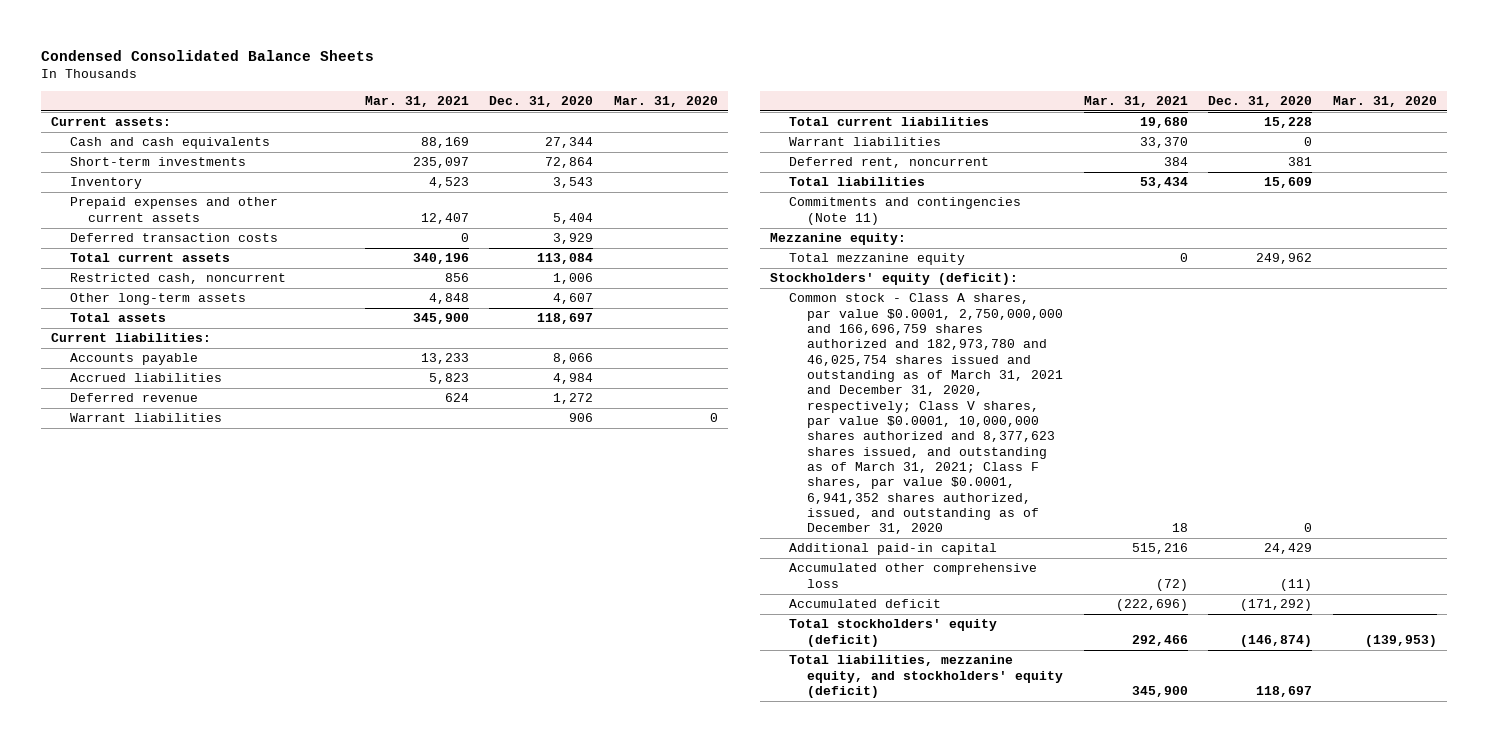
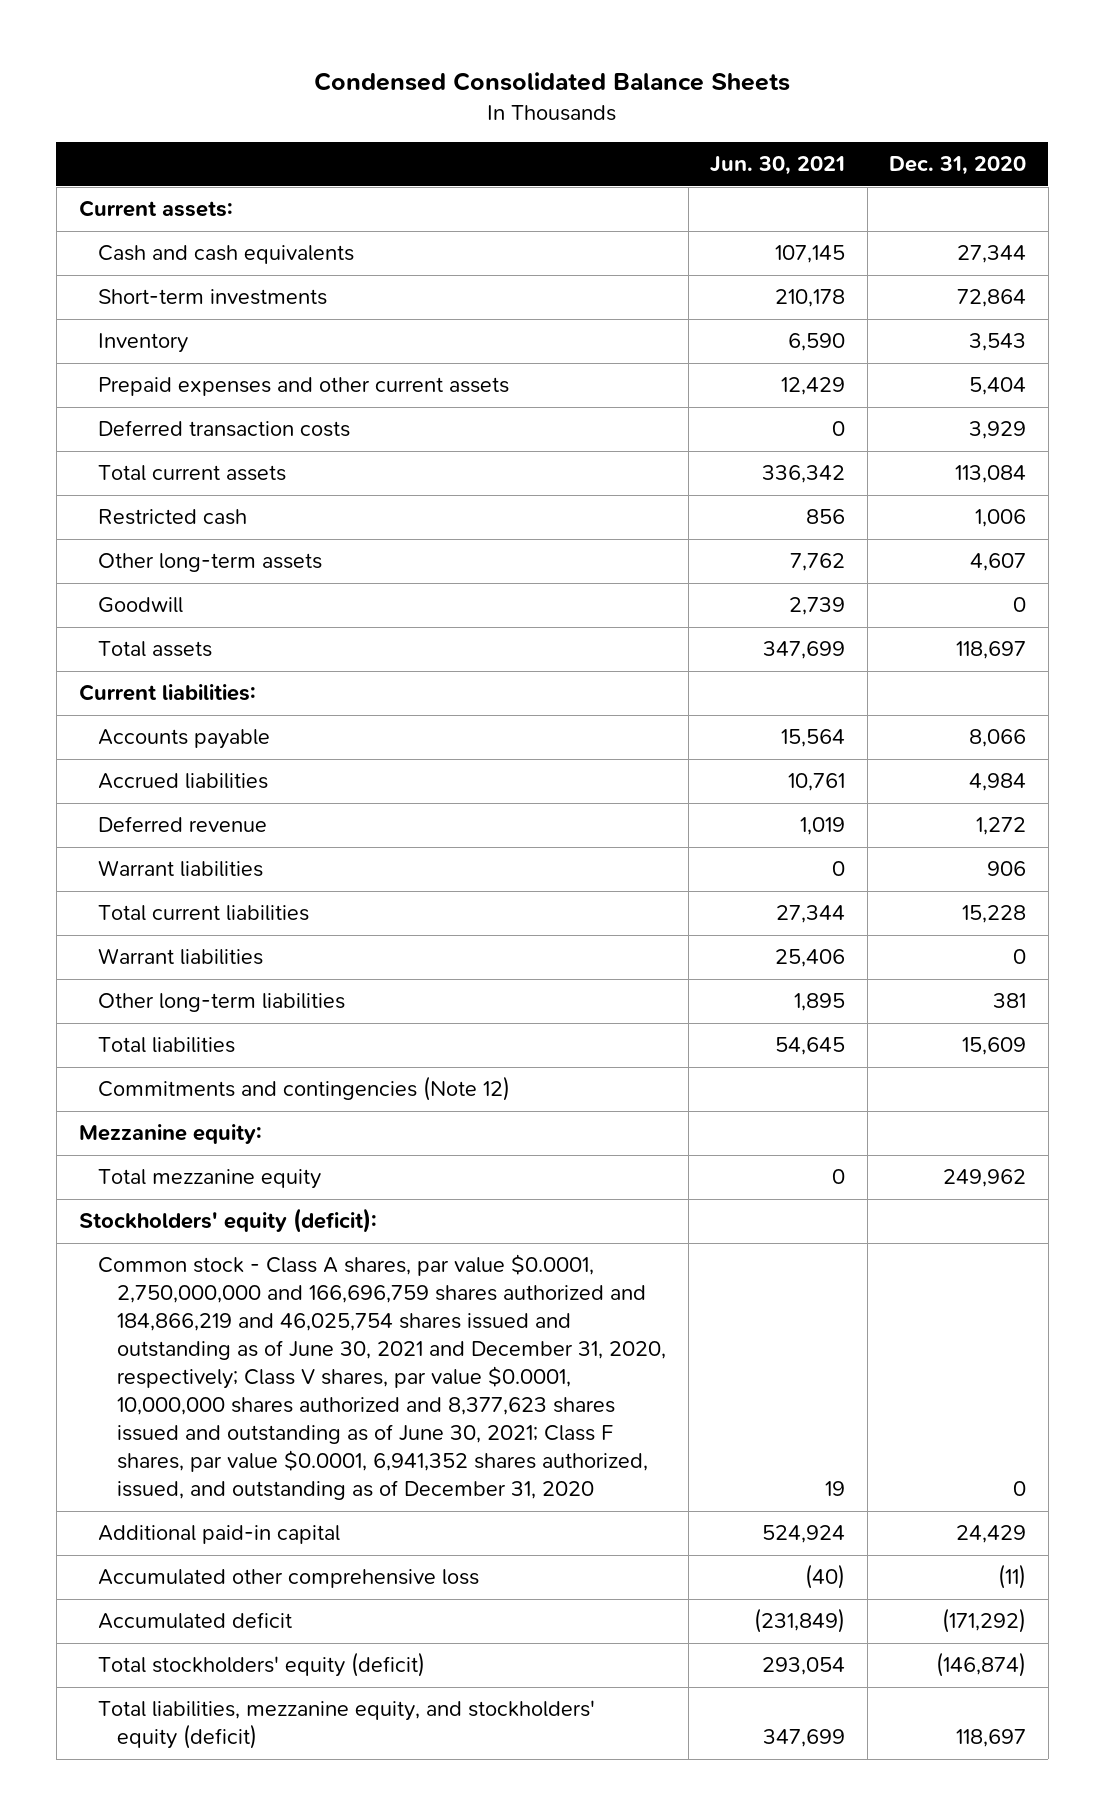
- | Mar. 31, 2021 | Dec. 31, 2020 | Mar. 31, 2020
+ | Jun. 30, 2021 | Dec. 31, 2020
- Restricted cash, noncurrent | 856 | 1,006 |
+ Restricted cash | 856 | 1,006
+ Goodwill | 2,739 | 0
- Deferred rent, noncurrent | 384 | 381 |
+ Other long-term liabilities | 1,895 | 381
- Commitments and contingencies (Note 11)
+ Commitments and contingencies (Note 12)
- Common stock - Class A shares, par value $0.0001, 2,750,000,000 and 166,696,759 shares authorized and 182,973,780 and 46,025,754 shares issued and outstanding as of March 31, 2021 and December 31, 2020, respectively; Class V shares, par value $0.0001, 10,000,000 shares authorized and 8,377,623 shares issued, and outstanding as of March 31, 2021; Class F shares, par value $0.0001, 6,941,352 shares authorized, issued, and outstanding as of December 31, 2020 | 18 | 0 |
+ Common stock - Class A shares, par value $0.0001, 2,750,000,000 and 166,696,759 shares authorized and 184,866,219 and 46,025,754 shares issued and outstanding as of June 30, 2021 and December 31, 2020, respectively; Class V shares, par value $0.0001, 10,000,000 shares authorized and 8,377,623 shares issued and outstanding as of June 30, 2021; Class F shares, par value $0.0001, 6,941,352 shares authorized, issued, and outstanding as of December 31, 2020 | 19 | 0

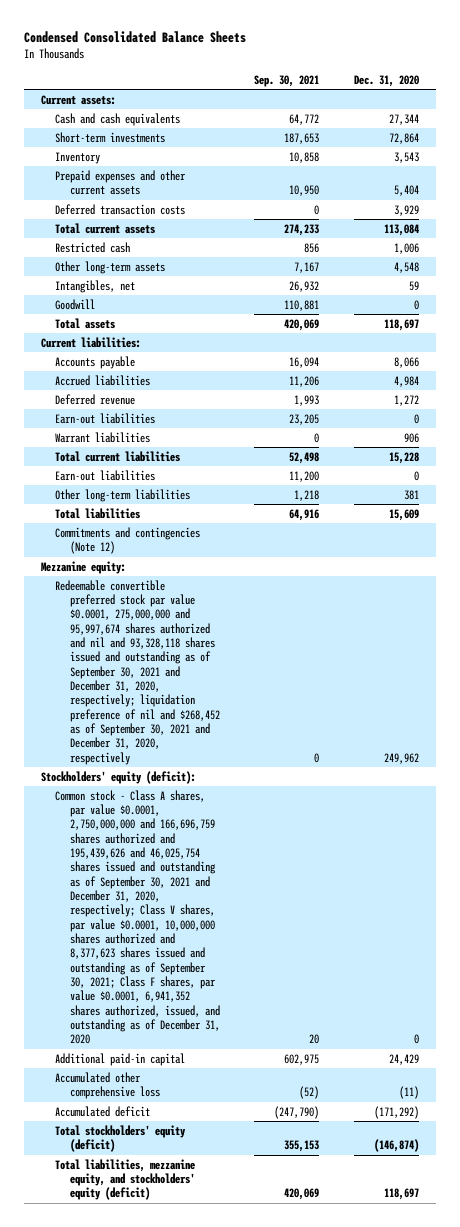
- | Jun. 30, 2021 | Dec. 31, 2020
+ | Sep. 30, 2021 | Dec. 31, 2020
- Other long-term assets | 7,762 | 4,607
+ Other long-term assets | 7,167 | 4,548
+ Intangibles, net | 26,932 | 59
+ Earn-out liabilities | 23,205 | 0
- Warrant liabilities | 25,406 | 0
+ Earn-out liabilities | 11,200 | 0
- Total mezzanine equity | 0 | 249,962
+ Redeemable convertible preferred stock par value $0.0001, 275,000,000 and 95,997,674 shares authorized and nil and 93,328,118 shares issued and outstanding as of September 30, 2021 and December 31, 2020, respectively; liquidation preference of nil and $268,452 as of September 30, 2021 and December 31, 2020, respectively | 0 | 249,962
- Common stock - Class A shares, par value $0.0001, 2,750,000,000 and 166,696,759 shares authorized and 184,866,219 and 46,025,754 shares issued and outstanding as of June 30, 2021 and December 31, 2020, respectively; Class V shares, par value $0.0001, 10,000,000 shares authorized and 8,377,623 shares issued and outstanding as of June 30, 2021; Class F shares, par value $0.0001, 6,941,352 shares authorized, issued, and outstanding as of December 31, 2020 | 19 | 0
+ Common stock - Class A shares, par value $0.0001, 2,750,000,000 and 166,696,759 shares authorized and 195,439,626 and 46,025,754 shares issued and outstanding as of September 30, 2021 and December 31, 2020, respectively; Class V shares, par value $0.0001, 10,000,000 shares authorized and 8,377,623 shares issued and outstanding as of September 30, 2021; Class F shares, par value $0.0001, 6,941,352 shares authorized, issued, and outstanding as of December 31, 2020 | 20 | 0

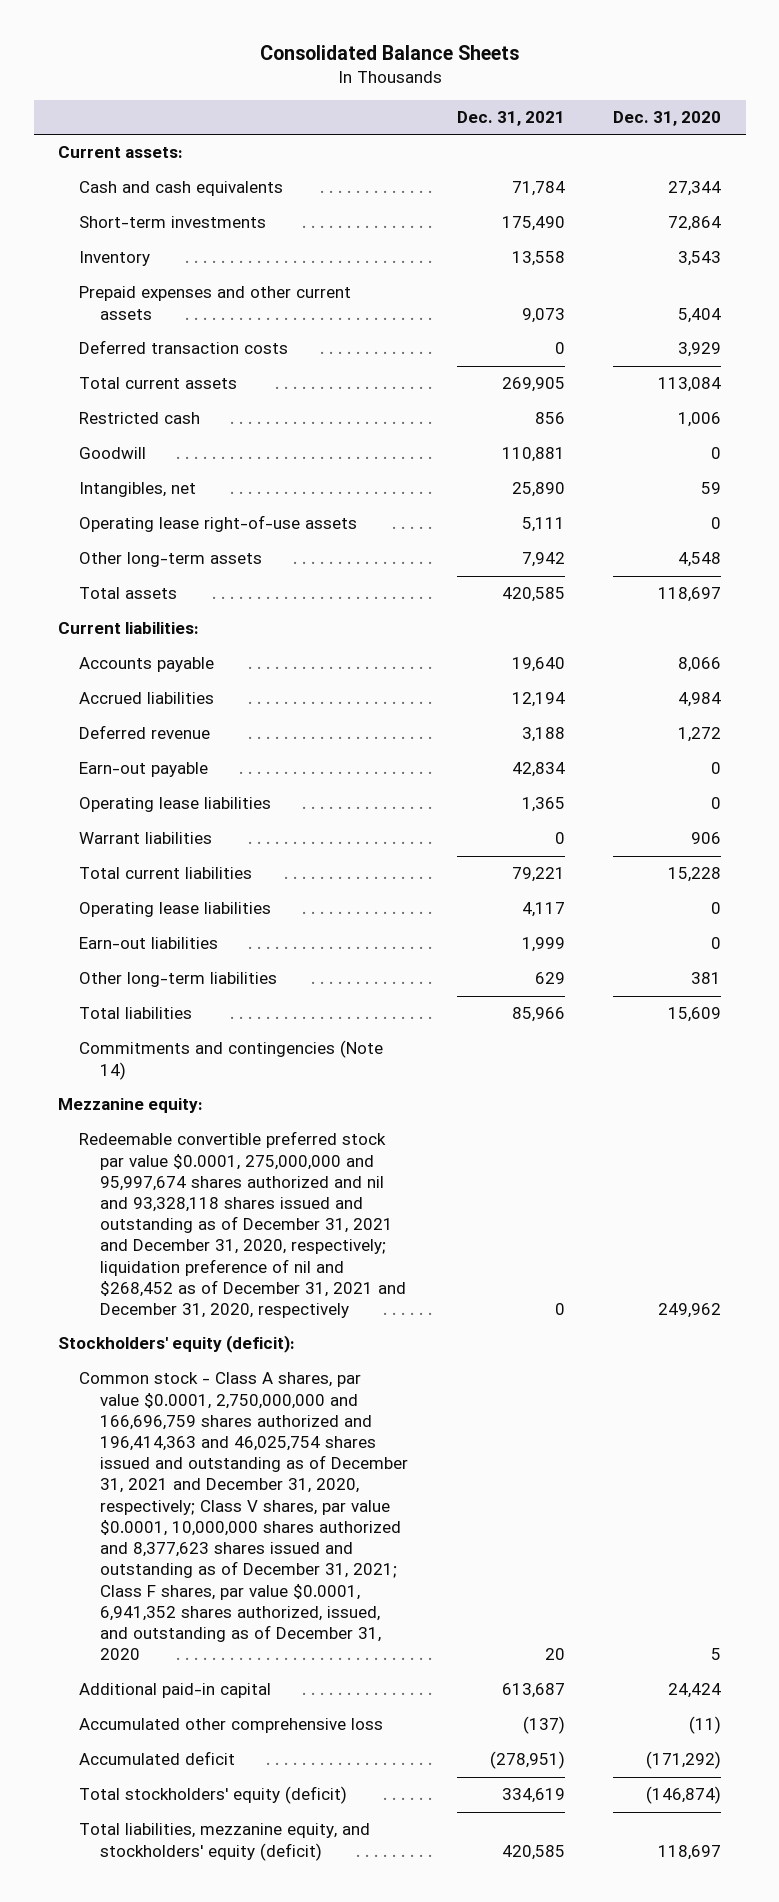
- Condensed Consolidated Balance Sheets
+ Consolidated Balance Sheets
- | Sep. 30, 2021 | Dec. 31, 2020
+ | Dec. 31, 2021 | Dec. 31, 2020
moved down: Intangibles, net | 25,890 | 59
+ Operating lease right-of-use assets | 5,111 | 0
moved down: Other long-term assets | 7,942 | 4,548
- Earn-out liabilities | 23,205 | 0
+ Earn-out payable | 42,834 | 0
+ Operating lease liabilities | 1,365 | 0
+ Operating lease liabilities | 4,117 | 0
- Commitments and contingencies (Note 12)
+ Commitments and contingencies (Note 14)
- Redeemable convertible preferred stock par value $0.0001, 275,000,000 and 95,997,674 shares authorized and nil and 93,328,118 shares issued and outstanding as of September 30, 2021 and December 31, 2020, respectively; liquidation preference of nil and $268,452 as of September 30, 2021 and December 31, 2020, respectively | 0 | 249,962
+ Redeemable convertible preferred stock par value $0.0001, 275,000,000 and 95,997,674 shares authorized and nil and 93,328,118 shares issued and outstanding as of December 31, 2021 and December 31, 2020, respectively; liquidation preference of nil and $268,452 as of December 31, 2021 and December 31, 2020, respectively | 0 | 249,962
- Common stock - Class A shares, par value $0.0001, 2,750,000,000 and 166,696,759 shares authorized and 195,439,626 and 46,025,754 shares issued and outstanding as of September 30, 2021 and December 31, 2020, respectively; Class V shares, par value $0.0001, 10,000,000 shares authorized and 8,377,623 shares issued and outstanding as of September 30, 2021; Class F shares, par value $0.0001, 6,941,352 shares authorized, issued, and outstanding as of December 31, 2020 | 20 | 0
- Additional paid-in capital | 602,975 | 24,429
+ Common stock - Class A shares, par value $0.0001, 2,750,000,000 and 166,696,759 shares authorized and 196,414,363 and 46,025,754 shares issued and outstanding as of December 31, 2021 and December 31, 2020, respectively; Class V shares, par value $0.0001, 10,000,000 shares authorized and 8,377,623 shares issued and outstanding as of December 31, 2021; Class F shares, par value $0.0001, 6,941,352 shares authorized, issued, and outstanding as of December 31, 2020 | 20 | 5
+ Additional paid-in capital | 613,687 | 24,424

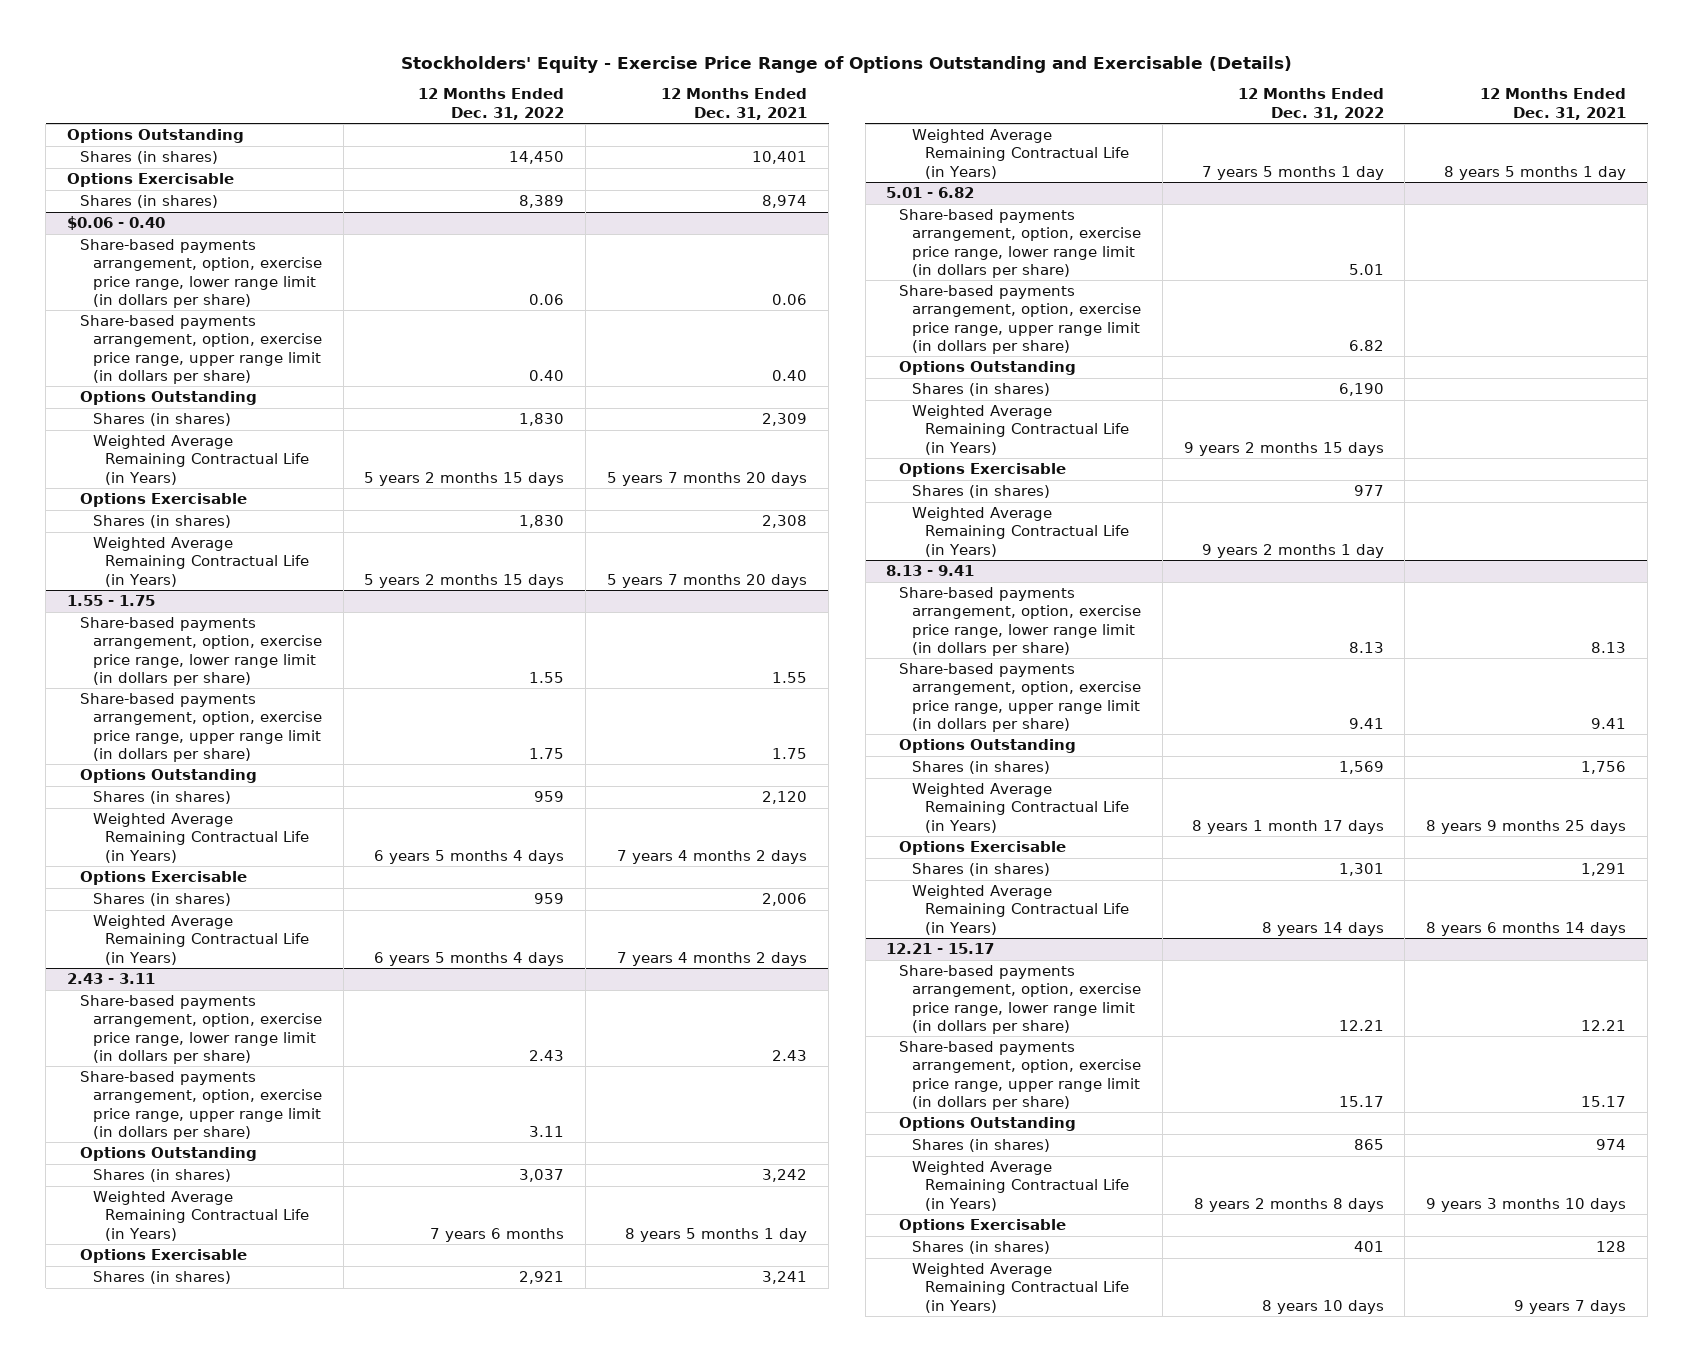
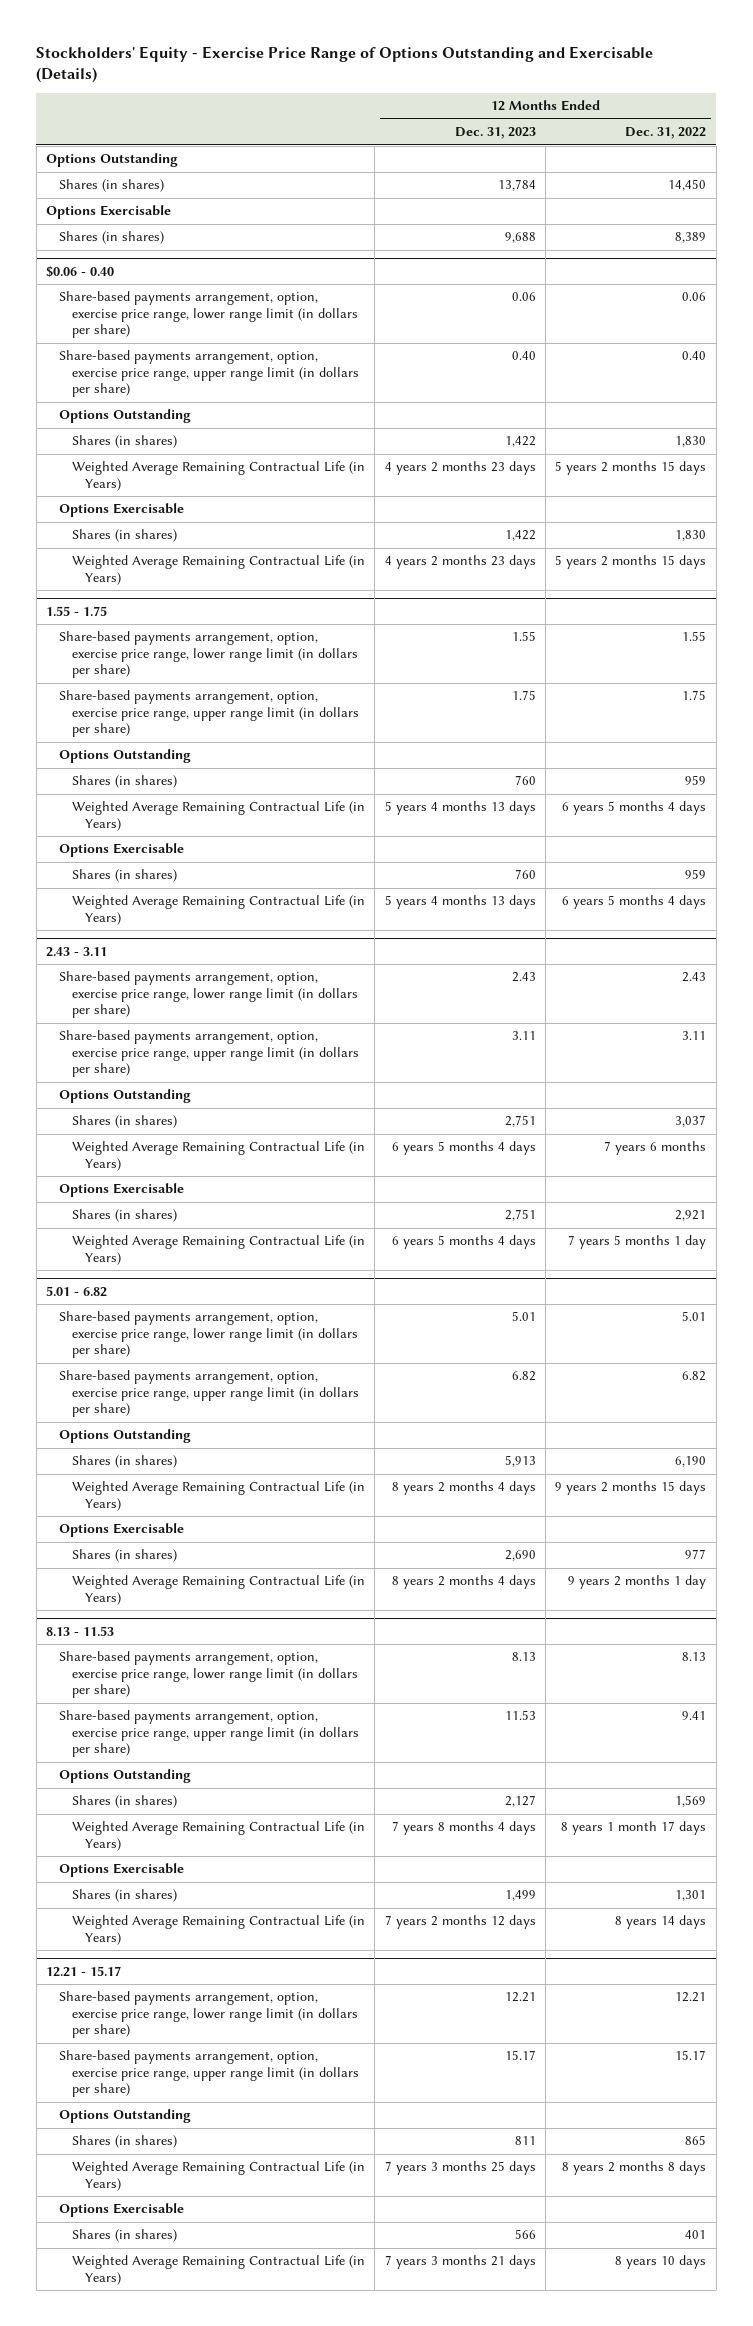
- | 12 Months Ended Dec. 31, 2022 | 12 Months Ended Dec. 31, 2021
+ | 12 Months Ended Dec. 31, 2023 | 12 Months Ended Dec. 31, 2022
- 8.13 - 9.41
+ 8.13 - 11.53

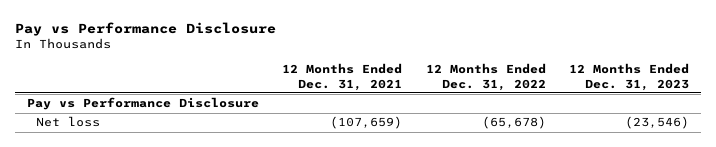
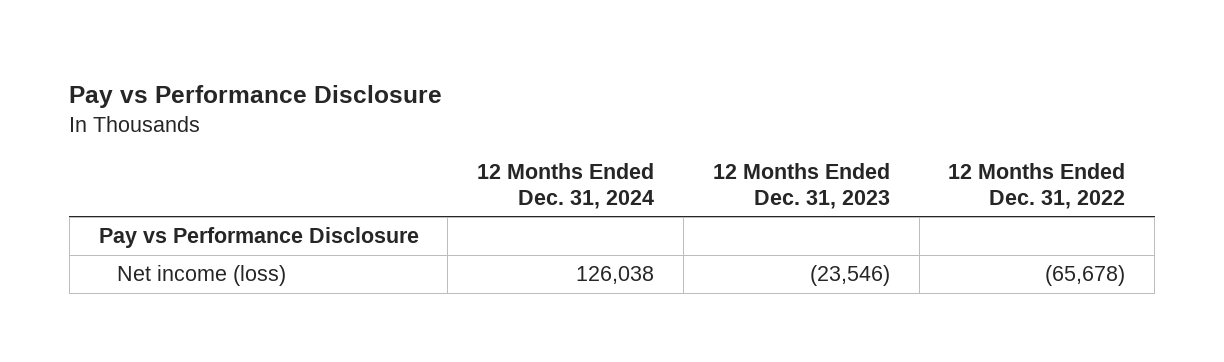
- | 12 Months Ended Dec. 31, 2021 | 12 Months Ended Dec. 31, 2022 | 12 Months Ended Dec. 31, 2023
+ | 12 Months Ended Dec. 31, 2024 | 12 Months Ended Dec. 31, 2023 | 12 Months Ended Dec. 31, 2022
- Net loss | (107,659) | (65,678) | (23,546)
+ Net income (loss) | 126,038 | (23,546) | (65,678)

